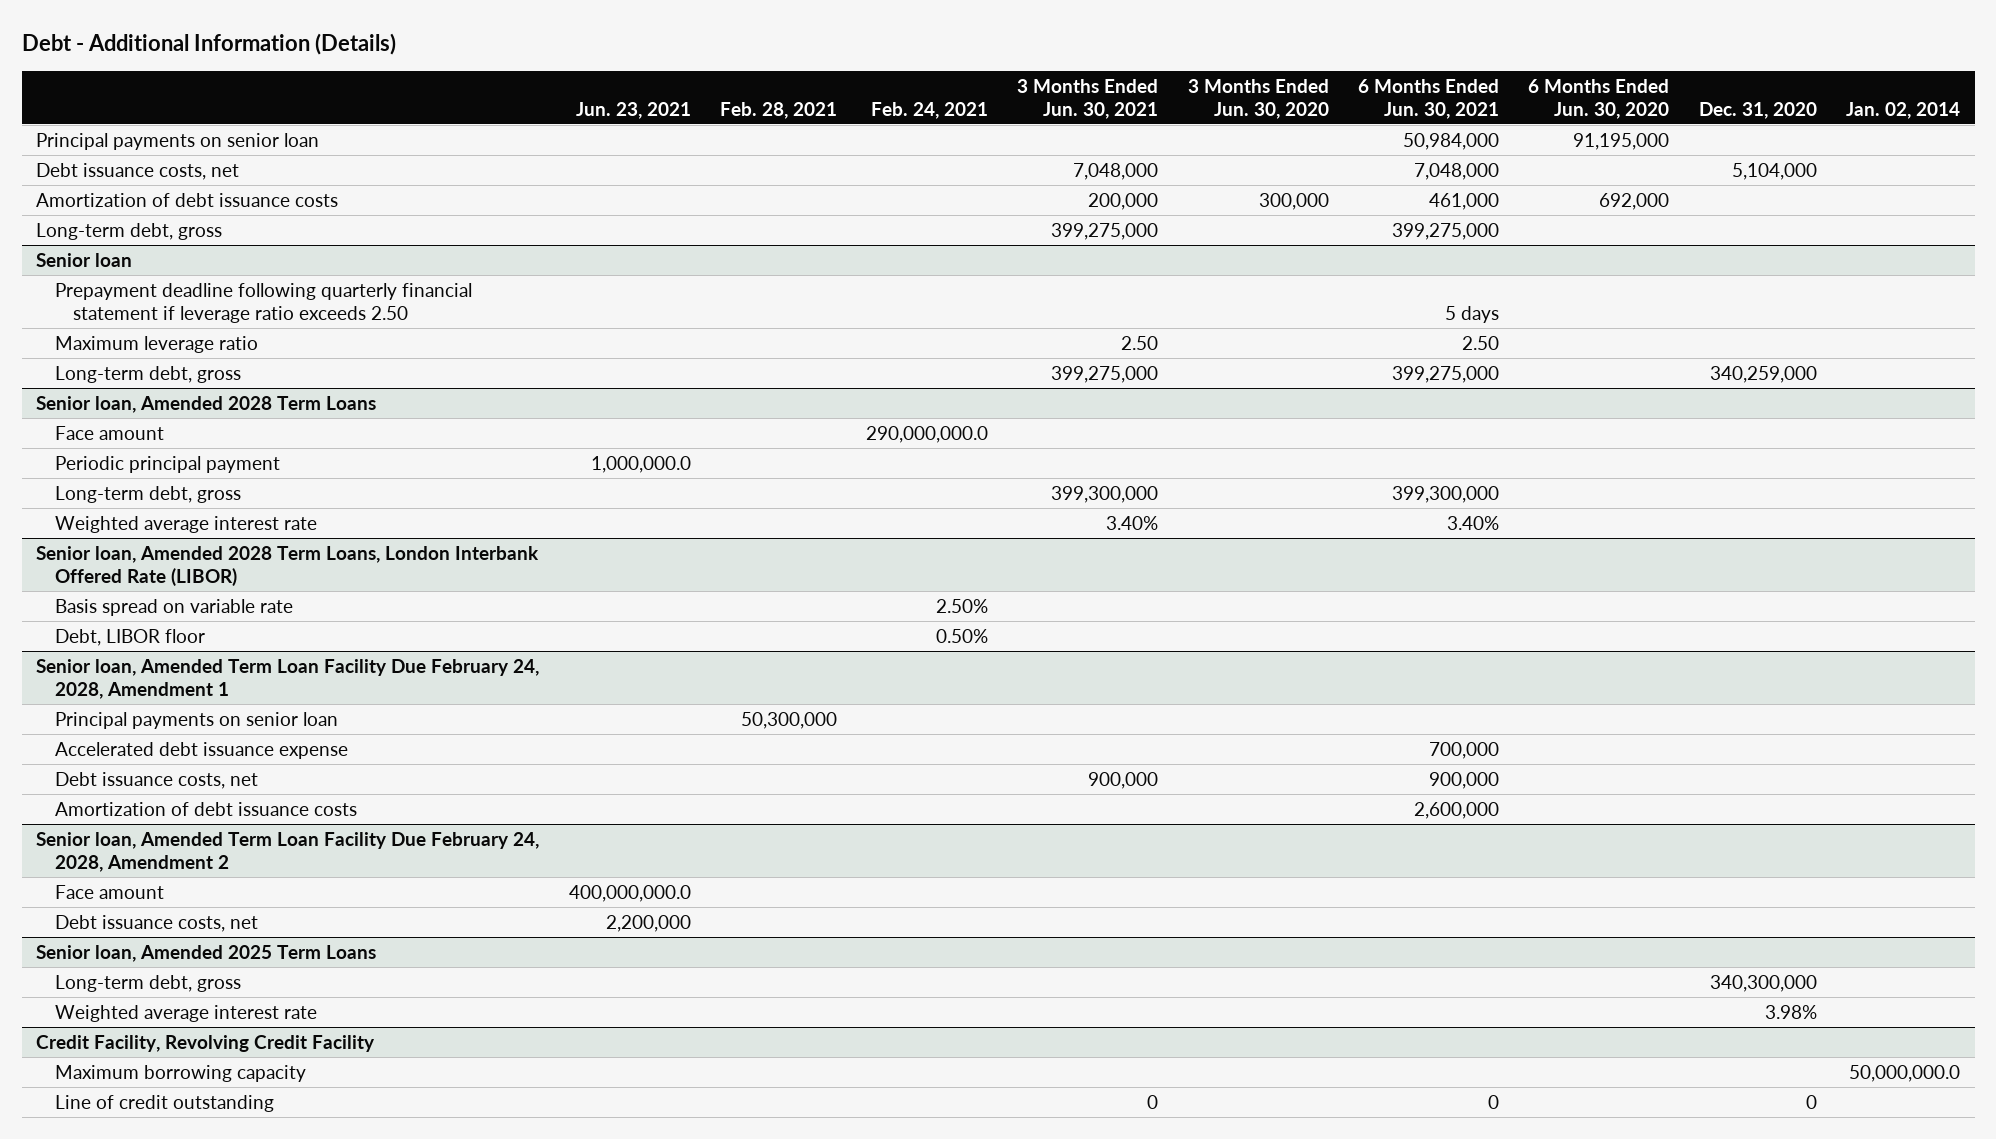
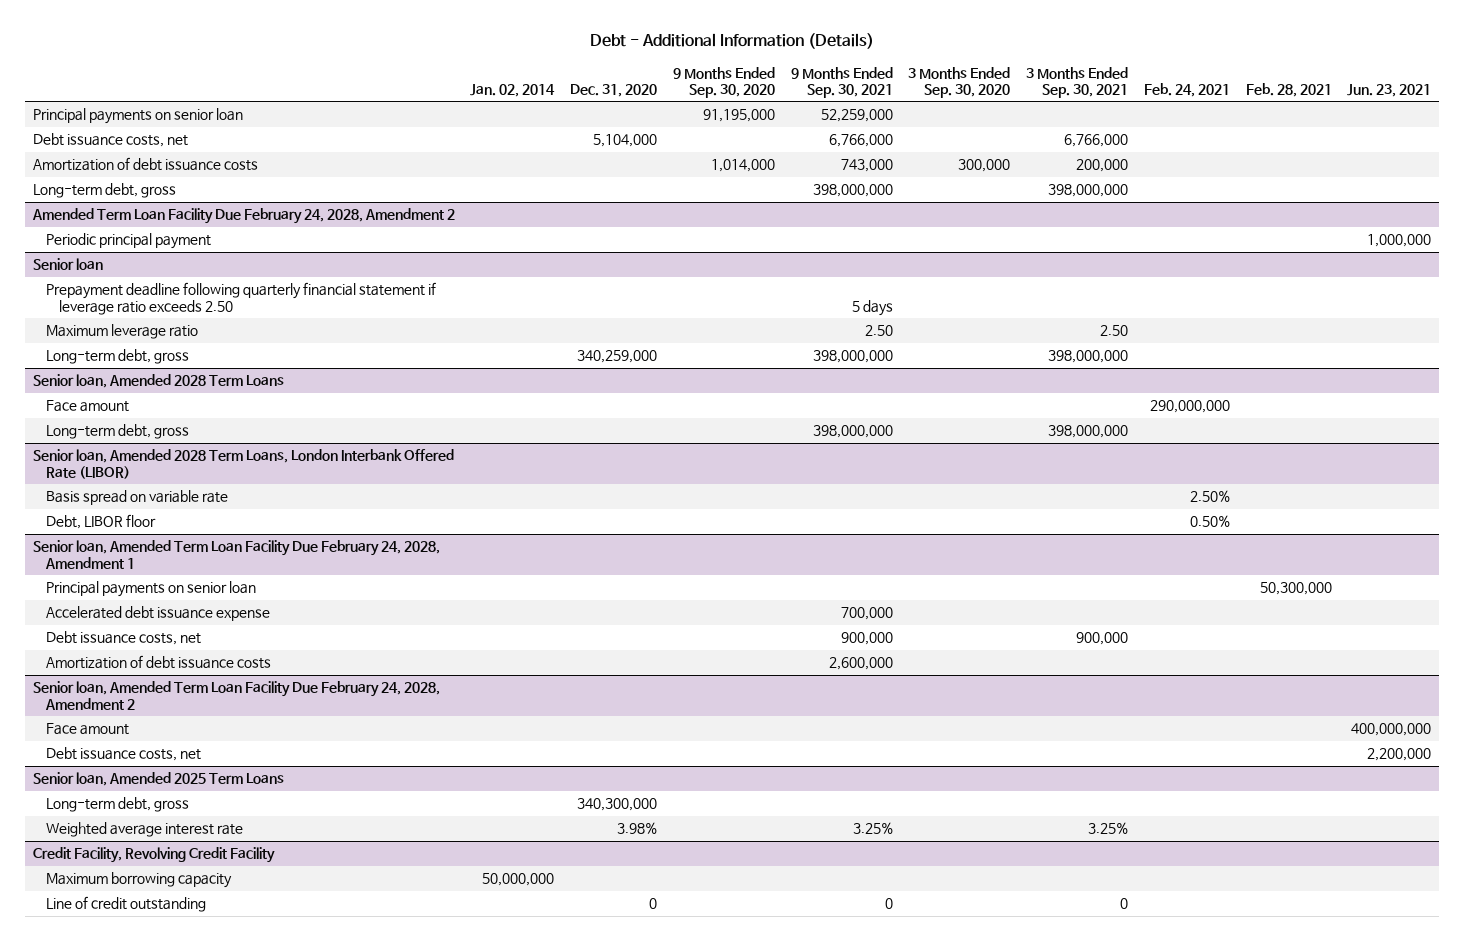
- | Jun. 23, 2021 | Feb. 28, 2021 | Feb. 24, 2021 | 3 Months Ended Jun. 30, 2021 | 3 Months Ended Jun. 30, 2020 | 6 Months Ended Jun. 30, 2021 | 6 Months Ended Jun. 30, 2020 | Dec. 31, 2020 | Jan. 02, 2014
+ | Jan. 02, 2014 | Dec. 31, 2020 | 9 Months Ended Sep. 30, 2020 | 9 Months Ended Sep. 30, 2021 | 3 Months Ended Sep. 30, 2020 | 3 Months Ended Sep. 30, 2021 | Feb. 24, 2021 | Feb. 28, 2021 | Jun. 23, 2021
+ Amended Term Loan Facility Due February 24, 2028, Amendment 2
+ Periodic principal payment | | | | | | | | | 1,000,000
@ Senior loan, Amended 2028 Term Loans
- Face amount | | | 290,000,000.0 | | | | | |
- Periodic principal payment | 1,000,000.0 | | | | | | | |
+ Face amount | | | | | | | 290,000,000 | |
- Weighted average interest rate | | | | 3.40% | | 3.40% | | |
@ Senior loan, Amended Term Loan Facility Due February 24, 2028, Amendment 2
- Face amount | 400,000,000.0 | | | | | | | |
+ Face amount | | | | | | | | | 400,000,000
@ Credit Facility, Revolving Credit Facility
- Maximum borrowing capacity | | | | | | | | | 50,000,000.0
+ Maximum borrowing capacity | 50,000,000 | | | | | | | |

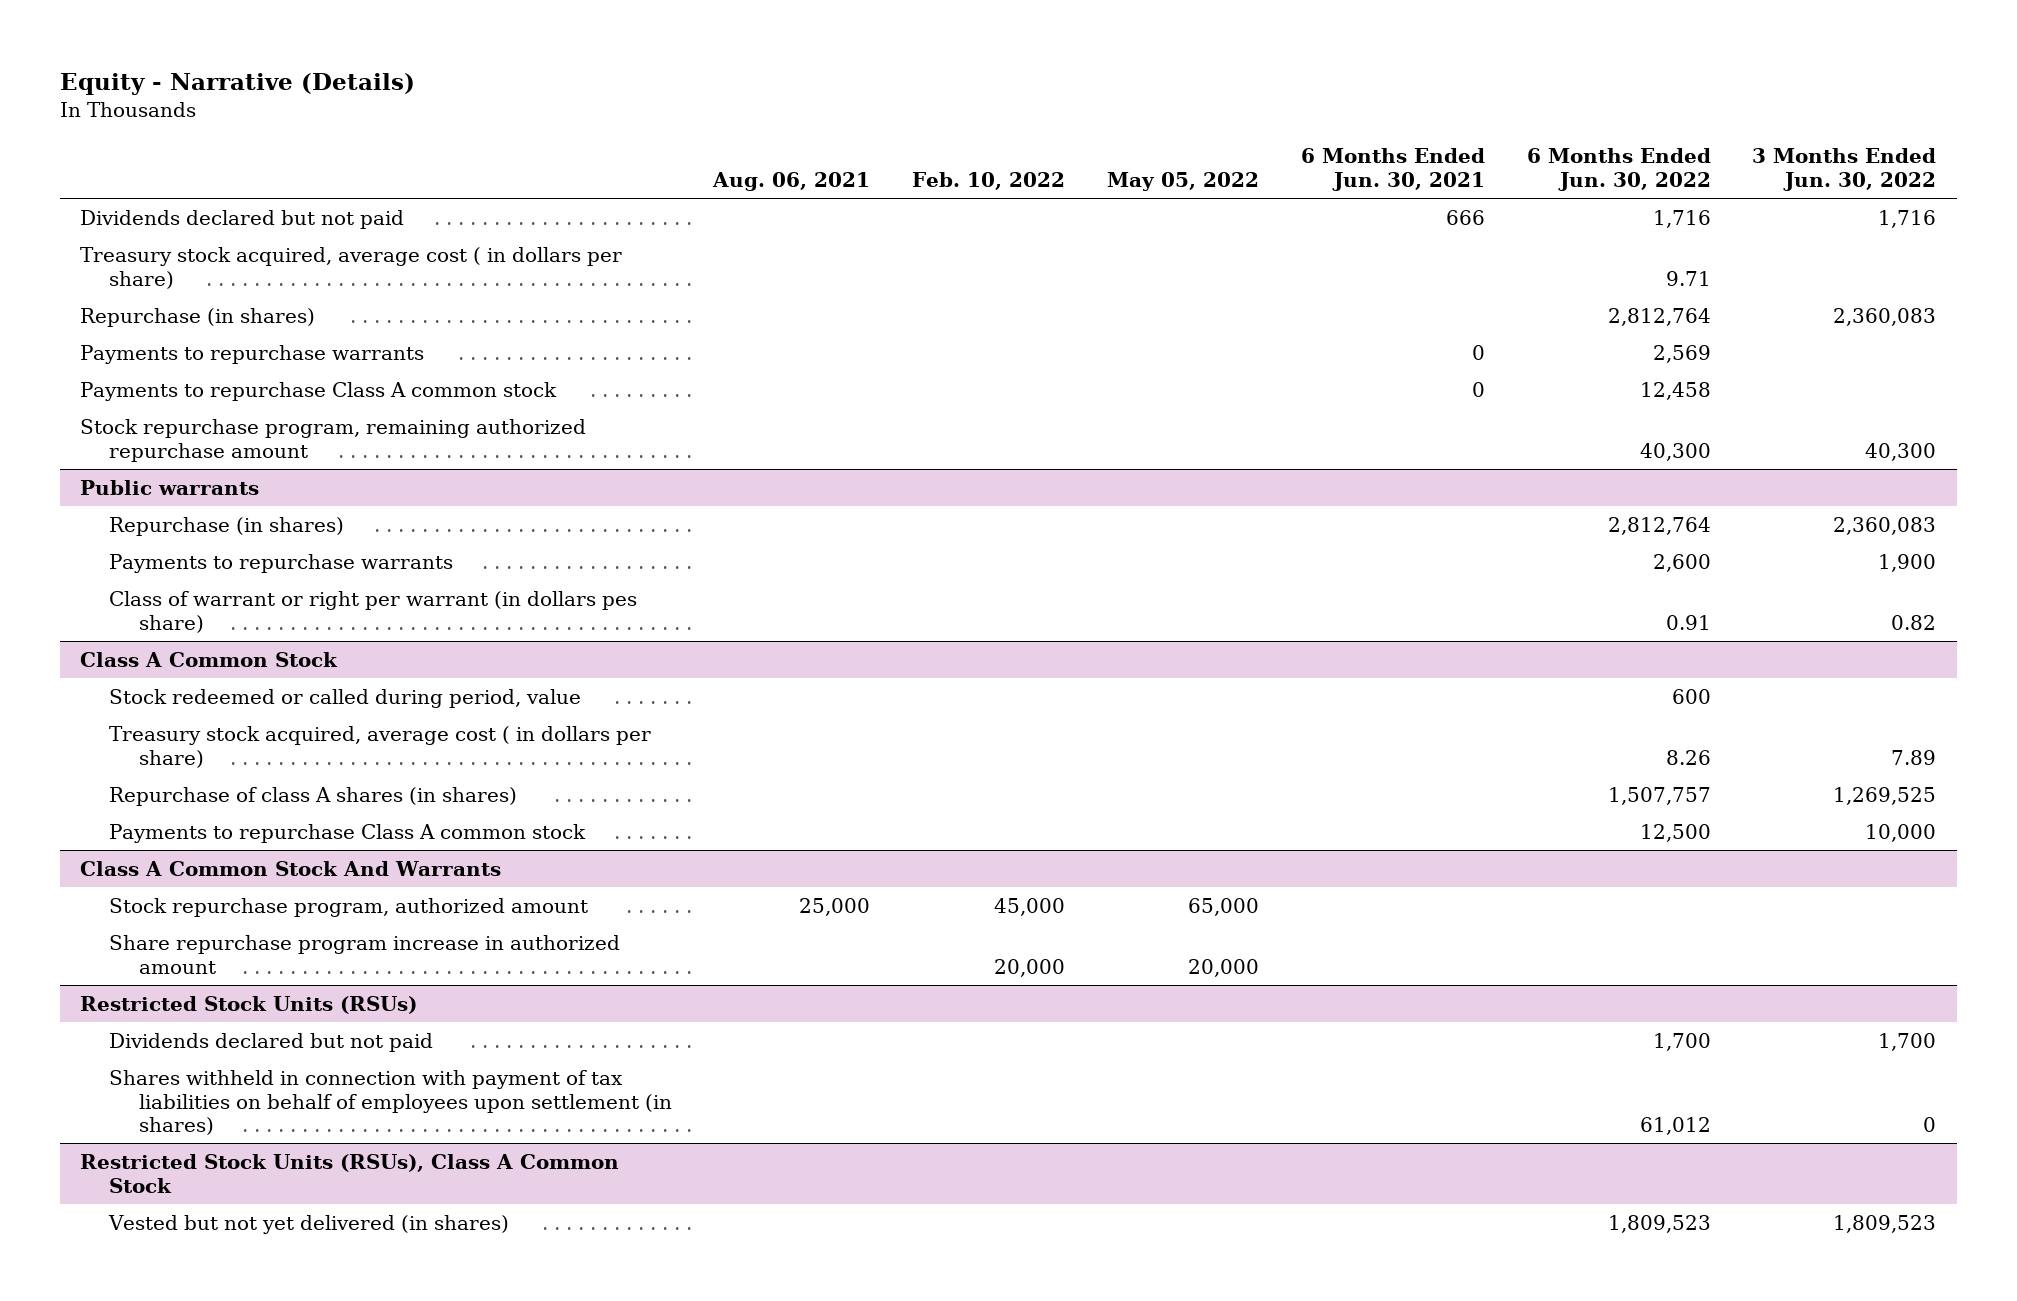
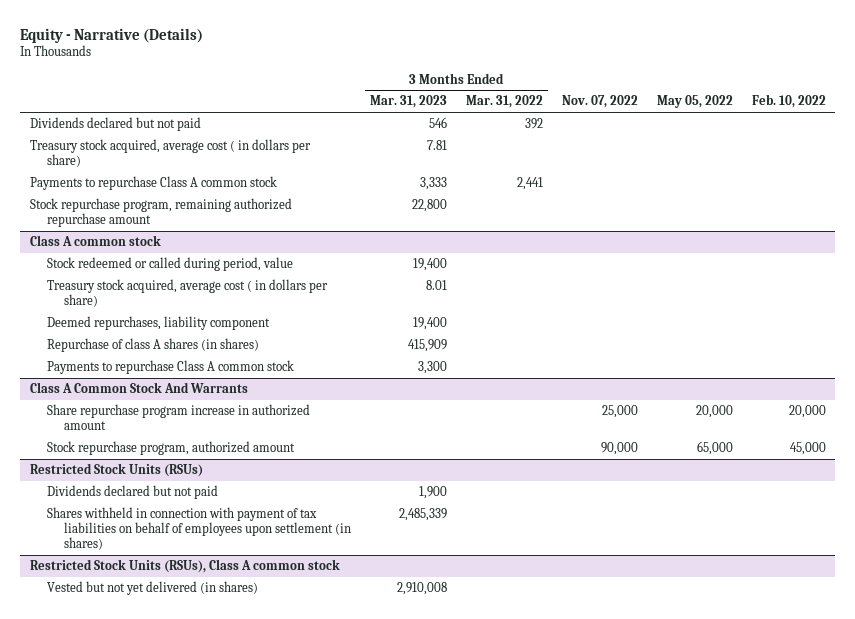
- | Aug. 06, 2021 | Feb. 10, 2022 | May 05, 2022 | 6 Months Ended Jun. 30, 2021 | 6 Months Ended Jun. 30, 2022 | 3 Months Ended Jun. 30, 2022
+ | 3 Months Ended Mar. 31, 2023 | 3 Months Ended Mar. 31, 2022 | Nov. 07, 2022 | May 05, 2022 | Feb. 10, 2022
- Repurchase (in shares) | | | | | 2,812,764 | 2,360,083
- Payments to repurchase warrants | | | | 0 | 2,569 |
- Public warrants
- Repurchase (in shares) | | | | | 2,812,764 | 2,360,083
- Payments to repurchase warrants | | | | | 2,600 | 1,900
- Class of warrant or right per warrant (in dollars pes share) | | | | | 0.91 | 0.82
- Class A Common Stock
+ Class A common stock
+ Deemed repurchases, liability component | 19,400 | | | |
@ Class A Common Stock And Warrants
moved down: Stock repurchase program, authorized amount | | | 90,000 | 65,000 | 45,000
- Restricted Stock Units (RSUs), Class A Common Stock
+ Restricted Stock Units (RSUs), Class A common stock

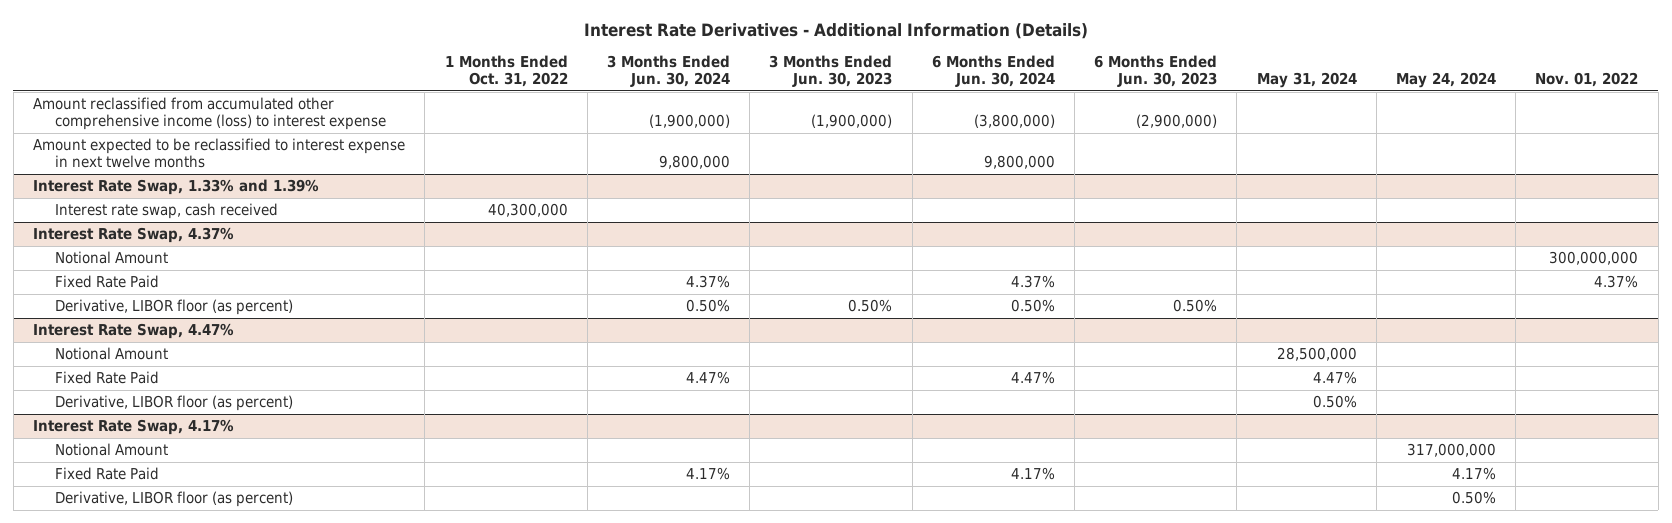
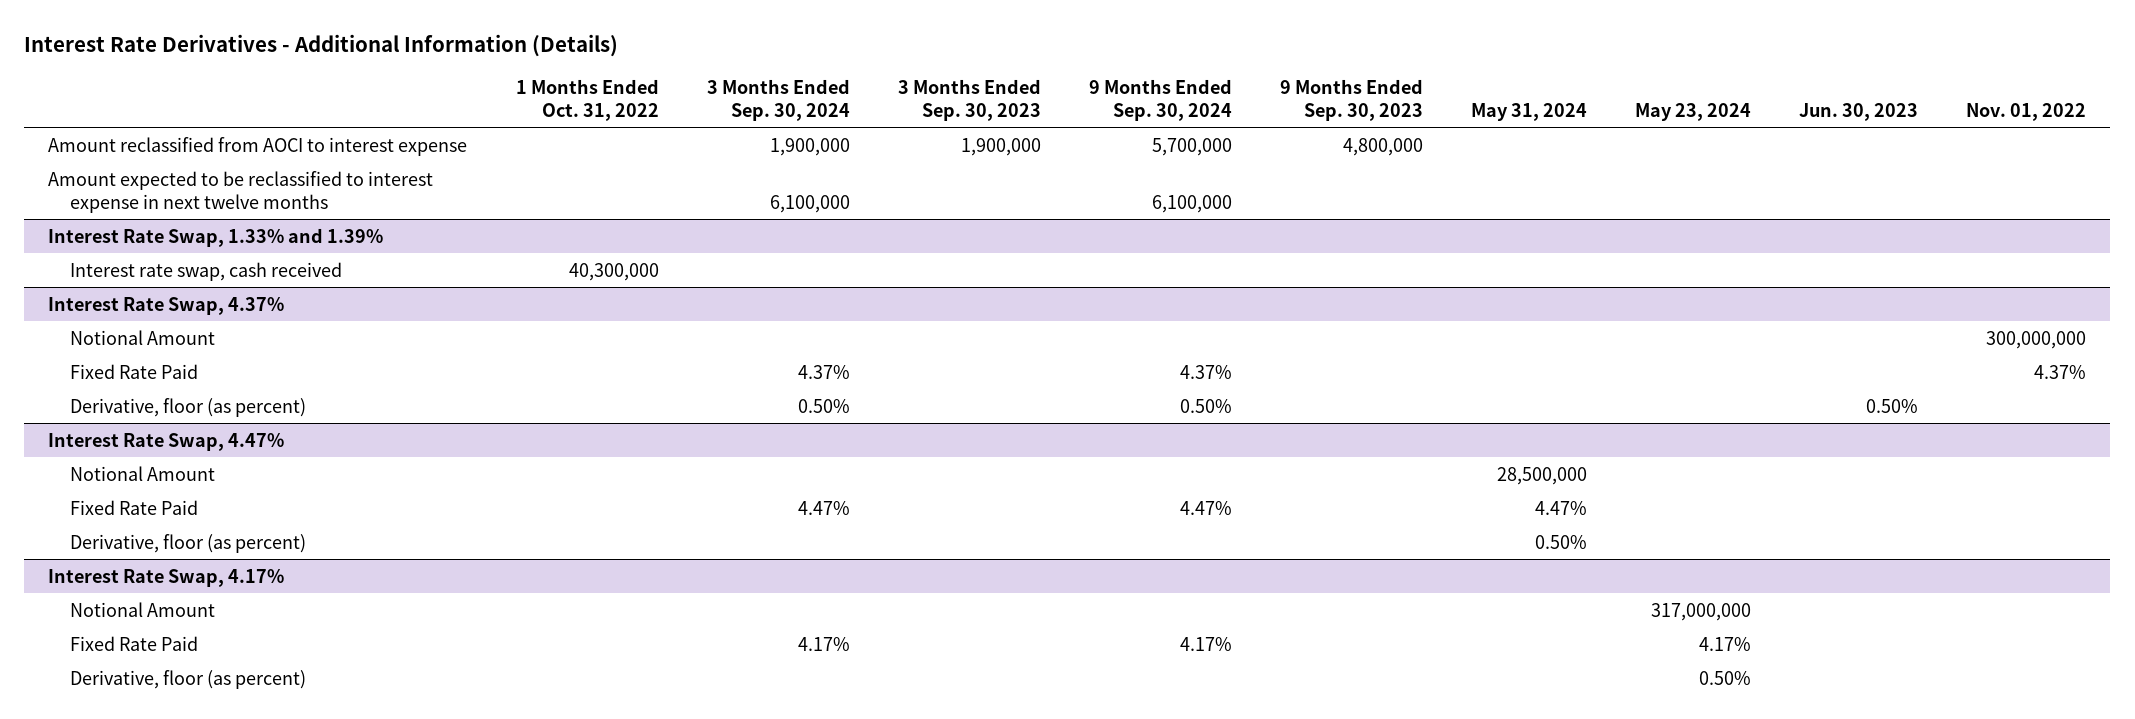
- | 1 Months Ended Oct. 31, 2022 | 3 Months Ended Jun. 30, 2024 | 3 Months Ended Jun. 30, 2023 | 6 Months Ended Jun. 30, 2024 | 6 Months Ended Jun. 30, 2023 | May 31, 2024 | May 24, 2024 | Nov. 01, 2022
+ | 1 Months Ended Oct. 31, 2022 | 3 Months Ended Sep. 30, 2024 | 3 Months Ended Sep. 30, 2023 | 9 Months Ended Sep. 30, 2024 | 9 Months Ended Sep. 30, 2023 | May 31, 2024 | May 23, 2024 | Jun. 30, 2023 | Nov. 01, 2022
- Amount reclassified from accumulated other comprehensive income (loss) to interest expense | | (1,900,000) | (1,900,000) | (3,800,000) | (2,900,000) | | |
+ Amount reclassified from AOCI to interest expense | | 1,900,000 | 1,900,000 | 5,700,000 | 4,800,000 | | | |
@ Interest Rate Swap, 4.37%
- Derivative, LIBOR floor (as percent) | | 0.50% | 0.50% | 0.50% | 0.50% | | |
+ Derivative, floor (as percent) | | 0.50% | | 0.50% | | | | 0.50% |
@ Interest Rate Swap, 4.47%
- Derivative, LIBOR floor (as percent) | | | | | | 0.50% | |
+ Derivative, floor (as percent) | | | | | | 0.50% | | |
@ Interest Rate Swap, 4.17%
- Derivative, LIBOR floor (as percent) | | | | | | | 0.50% |
+ Derivative, floor (as percent) | | | | | | | 0.50% | |

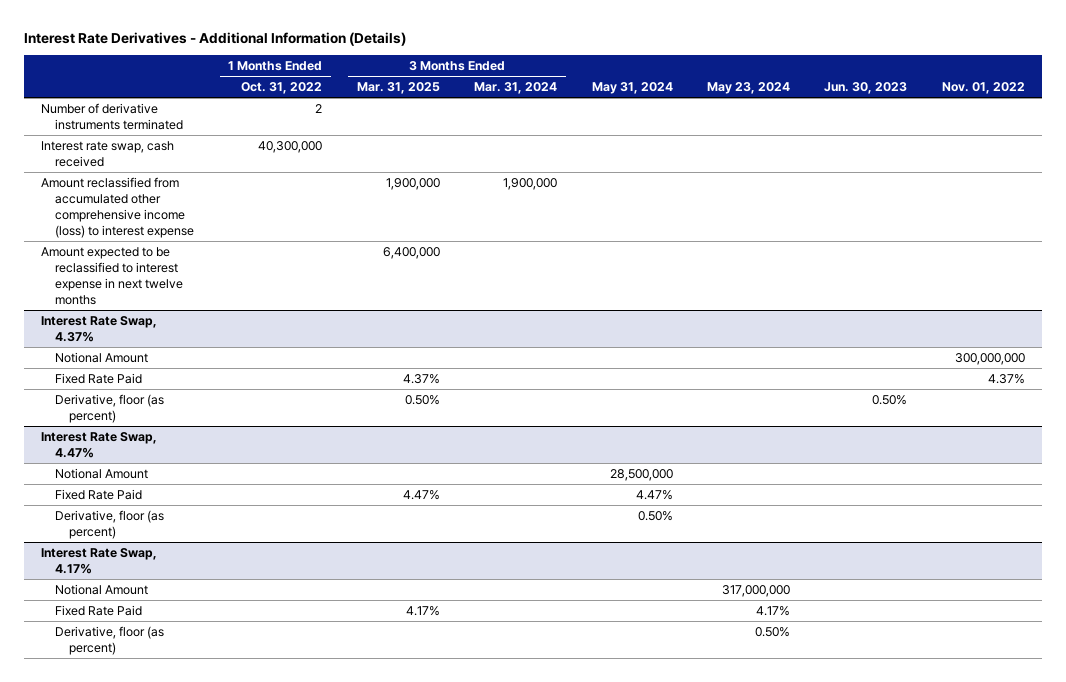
- | 1 Months Ended Oct. 31, 2022 | 3 Months Ended Sep. 30, 2024 | 3 Months Ended Sep. 30, 2023 | 9 Months Ended Sep. 30, 2024 | 9 Months Ended Sep. 30, 2023 | May 31, 2024 | May 23, 2024 | Jun. 30, 2023 | Nov. 01, 2022
+ | 1 Months Ended Oct. 31, 2022 | 3 Months Ended Mar. 31, 2025 | 3 Months Ended Mar. 31, 2024 | May 31, 2024 | May 23, 2024 | Jun. 30, 2023 | Nov. 01, 2022
- Amount reclassified from AOCI to interest expense | | 1,900,000 | 1,900,000 | 5,700,000 | 4,800,000 | | | |
+ Number of derivative instruments terminated | 2 | | | | | |
+ Interest rate swap, cash received | 40,300,000 | | | | | |
+ Amount reclassified from accumulated other comprehensive income (loss) to interest expense | | 1,900,000 | 1,900,000 | | | |
- Interest Rate Swap, 1.33% and 1.39%
- Interest rate swap, cash received | 40,300,000 | | | | | | | |

